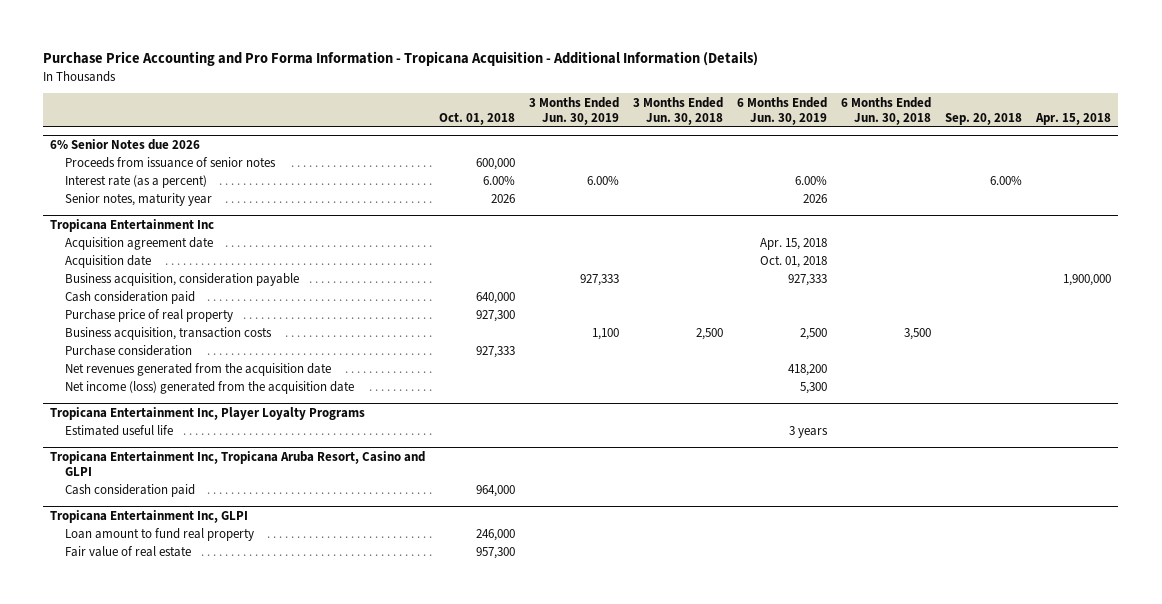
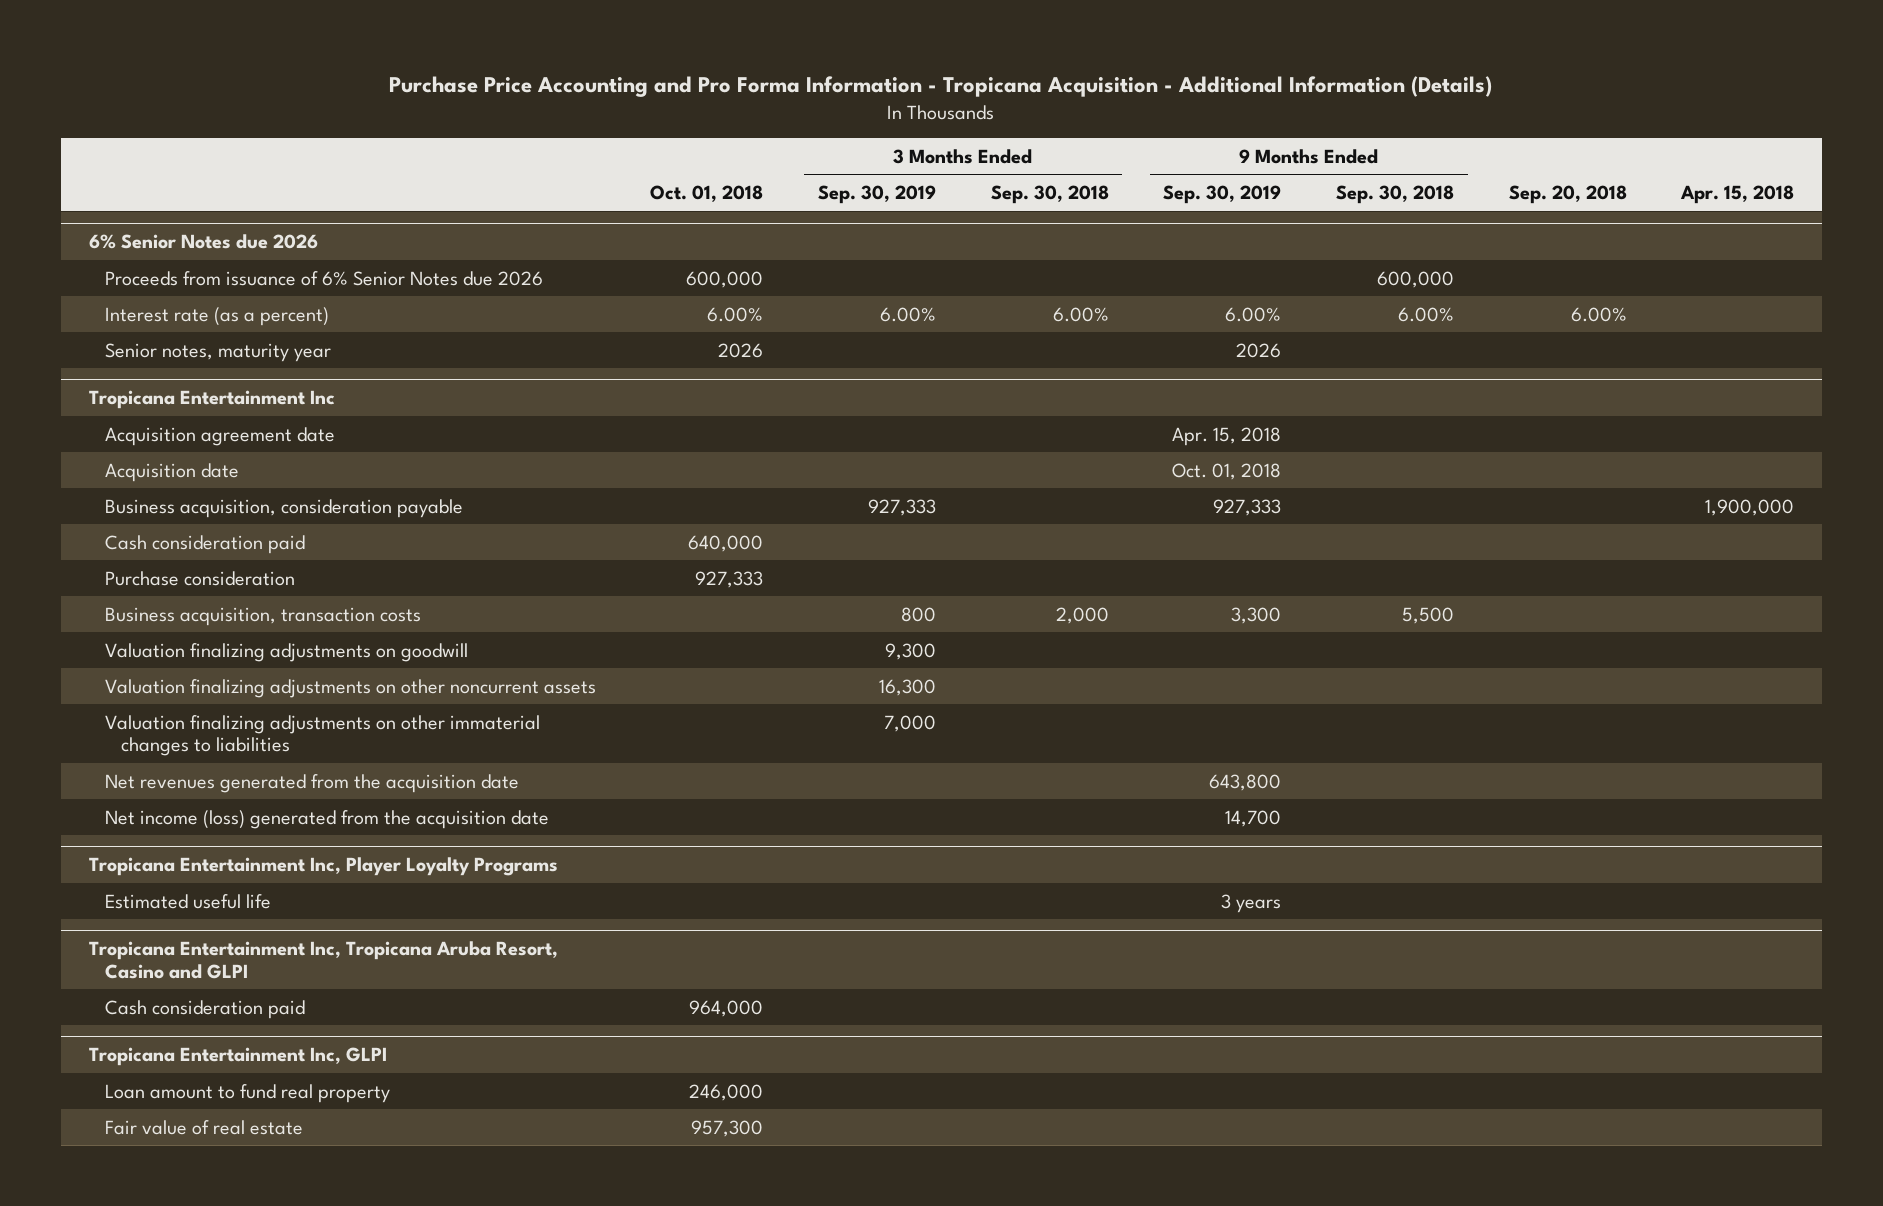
- | Oct. 01, 2018 | 3 Months Ended Jun. 30, 2019 | 3 Months Ended Jun. 30, 2018 | 6 Months Ended Jun. 30, 2019 | 6 Months Ended Jun. 30, 2018 | Sep. 20, 2018 | Apr. 15, 2018
+ | Oct. 01, 2018 | 3 Months Ended Sep. 30, 2019 | 3 Months Ended Sep. 30, 2018 | 9 Months Ended Sep. 30, 2019 | 9 Months Ended Sep. 30, 2018 | Sep. 20, 2018 | Apr. 15, 2018
@ 6% Senior Notes due 2026
- Proceeds from issuance of senior notes | 600,000 | | | | | |
+ Proceeds from issuance of 6% Senior Notes due 2026 | 600,000 | | | | 600,000 | |
@ Tropicana Entertainment Inc
- Purchase price of real property | 927,300 | | | | | |
moved down: Business acquisition, transaction costs | | 800 | 2,000 | 3,300 | 5,500 | |
+ Valuation finalizing adjustments on goodwill | | 9,300 | | | | |
+ Valuation finalizing adjustments on other noncurrent assets | | 16,300 | | | | |
+ Valuation finalizing adjustments on other immaterial changes to liabilities | | 7,000 | | | | |

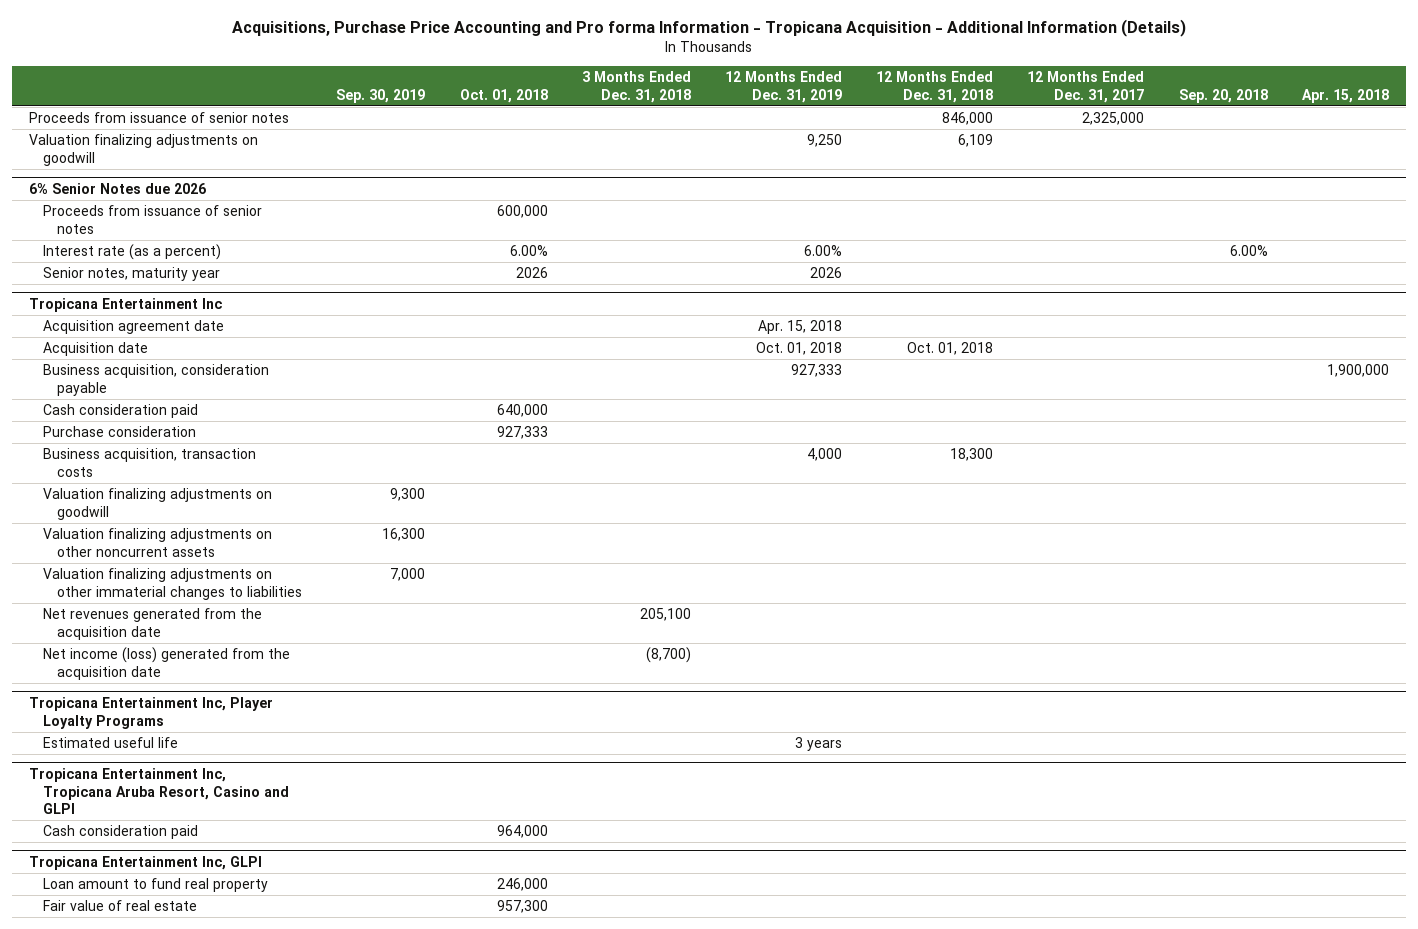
- Purchase Price Accounting and Pro Forma Information - Tropicana Acquisition - Additional Information (Details)
+ Acquisitions, Purchase Price Accounting and Pro forma Information - Tropicana Acquisition - Additional Information (Details)
- | Oct. 01, 2018 | 3 Months Ended Sep. 30, 2019 | 3 Months Ended Sep. 30, 2018 | 9 Months Ended Sep. 30, 2019 | 9 Months Ended Sep. 30, 2018 | Sep. 20, 2018 | Apr. 15, 2018
+ | Sep. 30, 2019 | Oct. 01, 2018 | 3 Months Ended Dec. 31, 2018 | 12 Months Ended Dec. 31, 2019 | 12 Months Ended Dec. 31, 2018 | 12 Months Ended Dec. 31, 2017 | Sep. 20, 2018 | Apr. 15, 2018
+ Proceeds from issuance of senior notes | | | | | 846,000 | 2,325,000 | |
+ Valuation finalizing adjustments on goodwill | | | | 9,250 | 6,109 | | |
@ 6% Senior Notes due 2026
- Proceeds from issuance of 6% Senior Notes due 2026 | 600,000 | | | | 600,000 | |
+ Proceeds from issuance of senior notes | | 600,000 | | | | | |

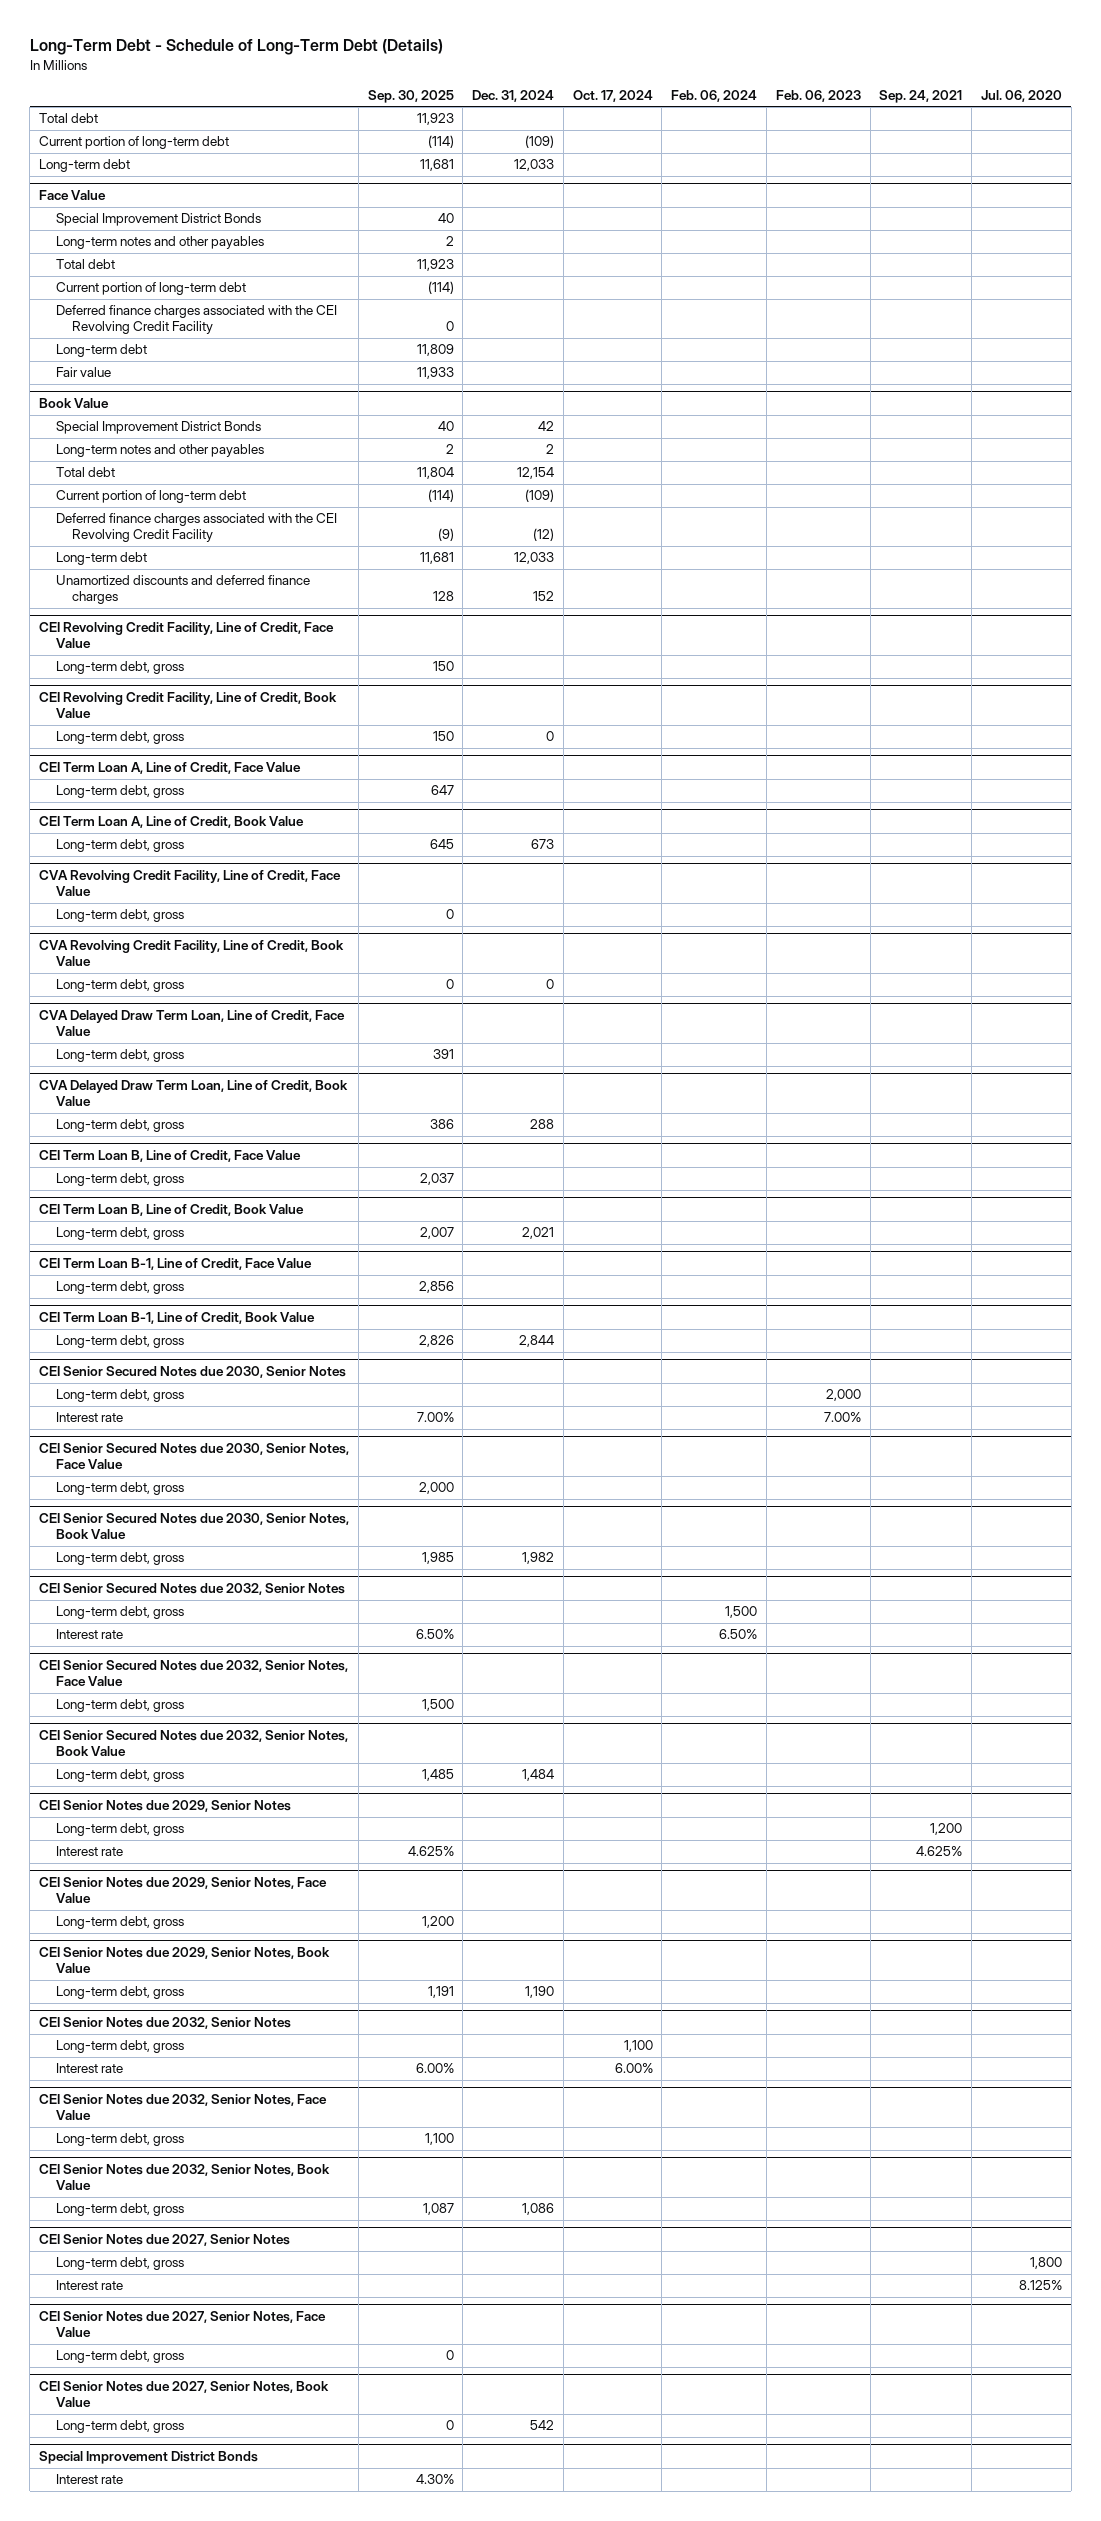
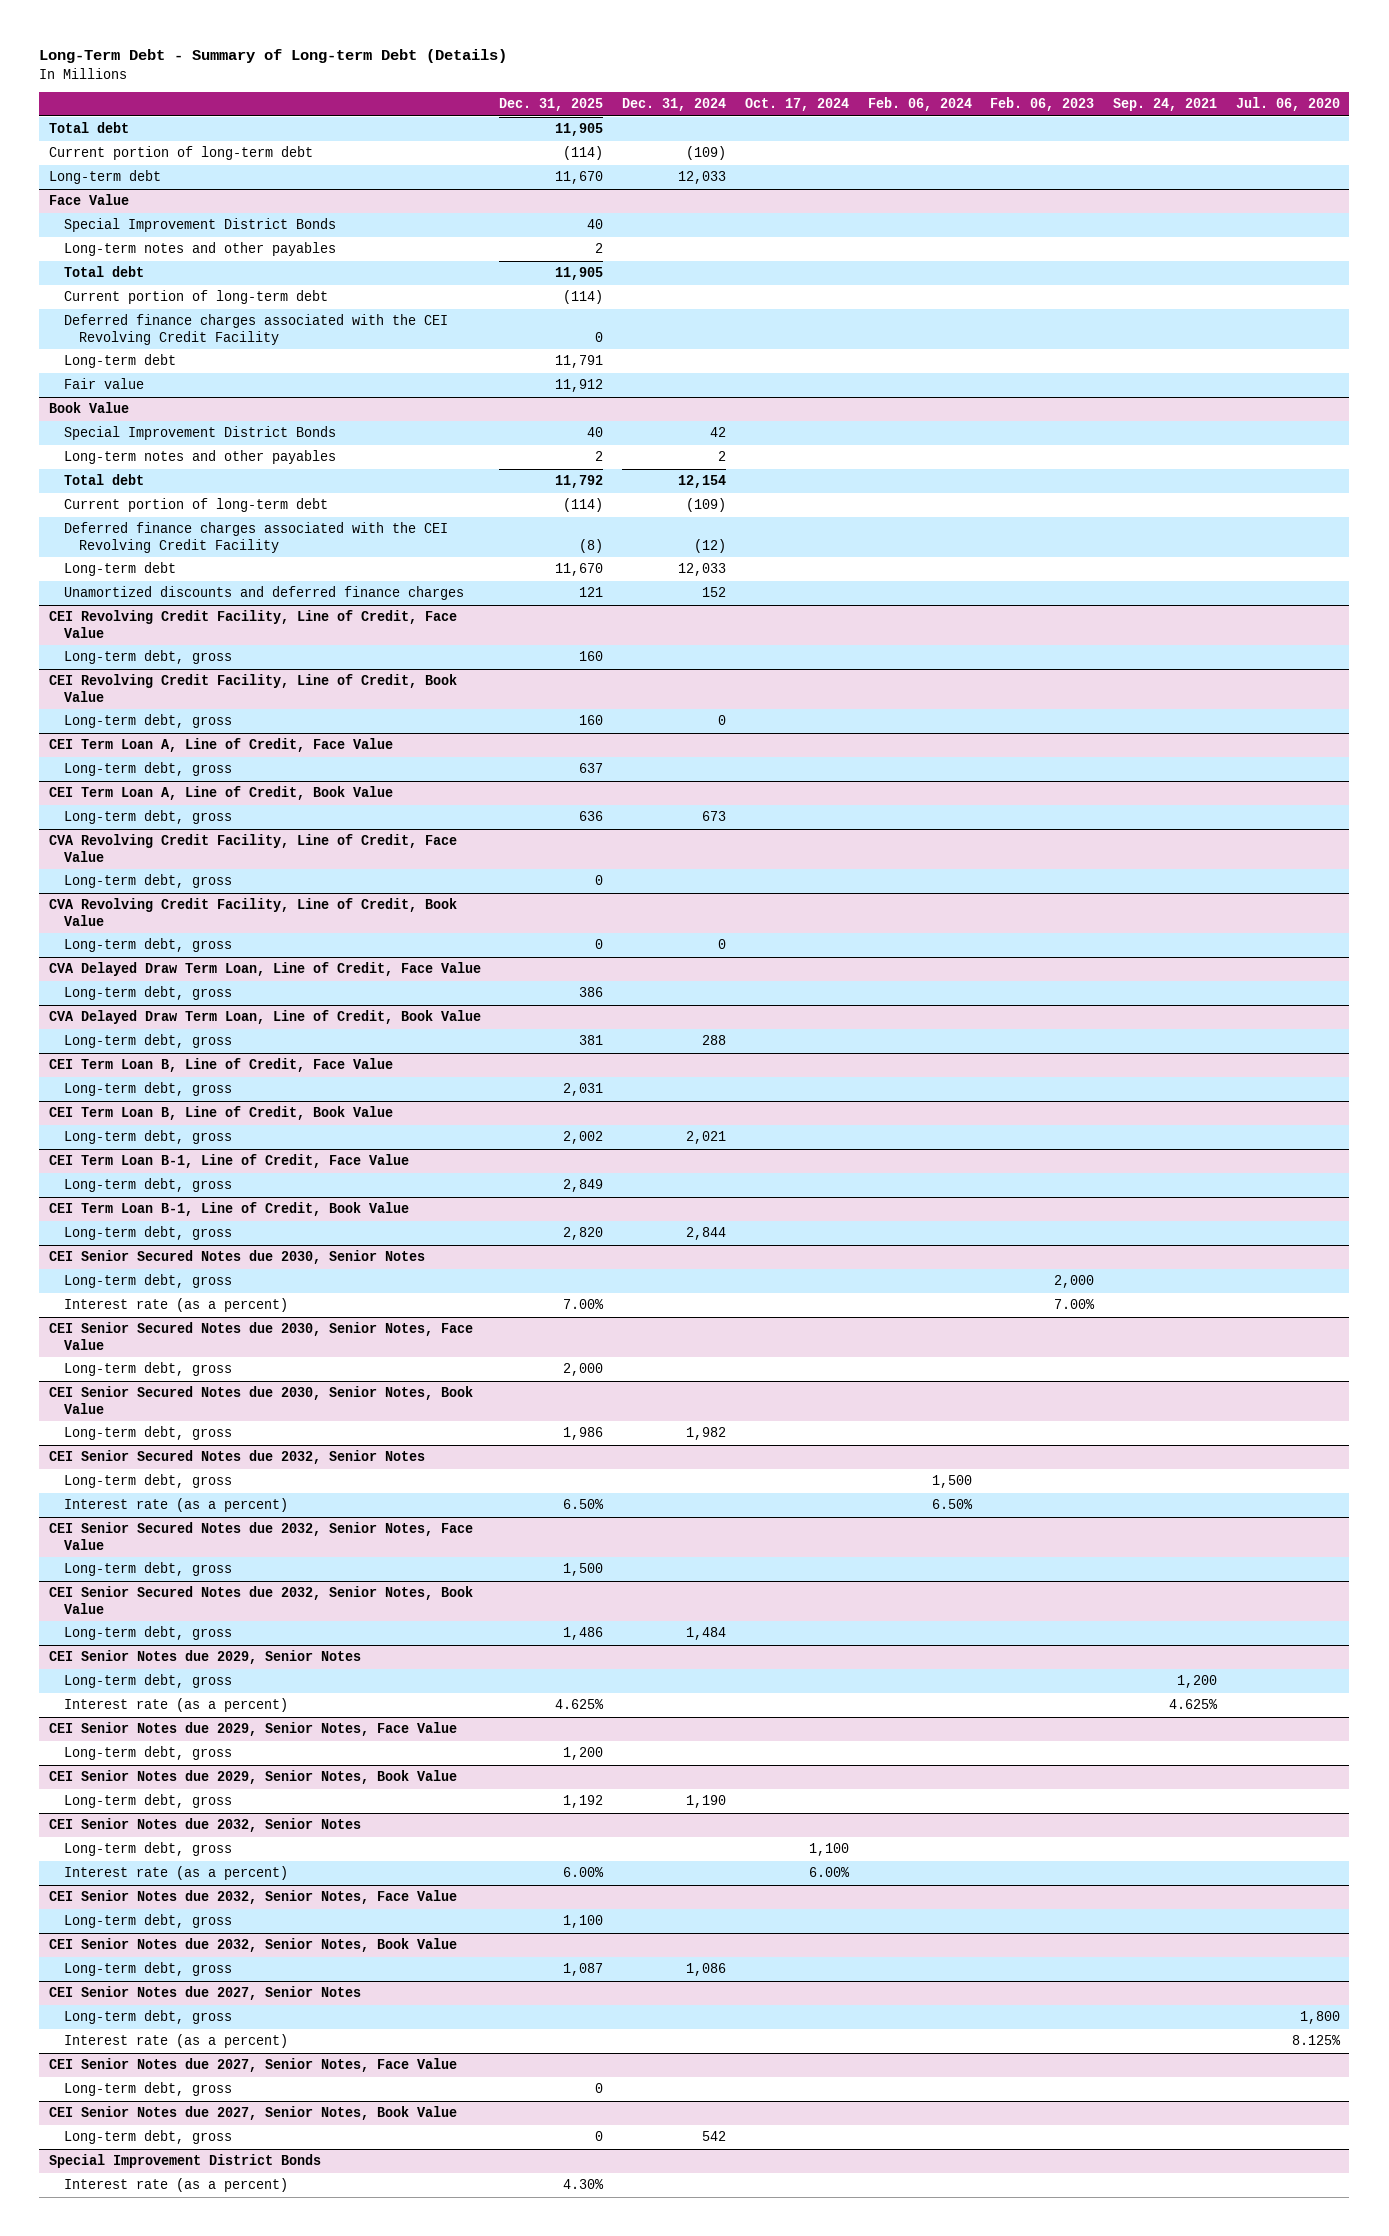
- Long-Term Debt - Schedule of Long-Term Debt (Details)
+ Long-Term Debt - Summary of Long-term Debt (Details)
- | Sep. 30, 2025 | Dec. 31, 2024 | Oct. 17, 2024 | Feb. 06, 2024 | Feb. 06, 2023 | Sep. 24, 2021 | Jul. 06, 2020
+ | Dec. 31, 2025 | Dec. 31, 2024 | Oct. 17, 2024 | Feb. 06, 2024 | Feb. 06, 2023 | Sep. 24, 2021 | Jul. 06, 2020
@ CEI Senior Secured Notes due 2030, Senior Notes
- Interest rate | 7.00% | | | | 7.00% | |
+ Interest rate (as a percent) | 7.00% | | | | 7.00% | |
@ CEI Senior Secured Notes due 2032, Senior Notes
- Interest rate | 6.50% | | | 6.50% | | |
+ Interest rate (as a percent) | 6.50% | | | 6.50% | | |
@ CEI Senior Notes due 2029, Senior Notes
- Interest rate | 4.625% | | | | | 4.625% |
+ Interest rate (as a percent) | 4.625% | | | | | 4.625% |
@ CEI Senior Notes due 2032, Senior Notes
- Interest rate | 6.00% | | 6.00% | | | |
+ Interest rate (as a percent) | 6.00% | | 6.00% | | | |
@ CEI Senior Notes due 2027, Senior Notes
- Interest rate | | | | | | | 8.125%
+ Interest rate (as a percent) | | | | | | | 8.125%
@ Special Improvement District Bonds
- Interest rate | 4.30% | | | | | |
+ Interest rate (as a percent) | 4.30% | | | | | |

